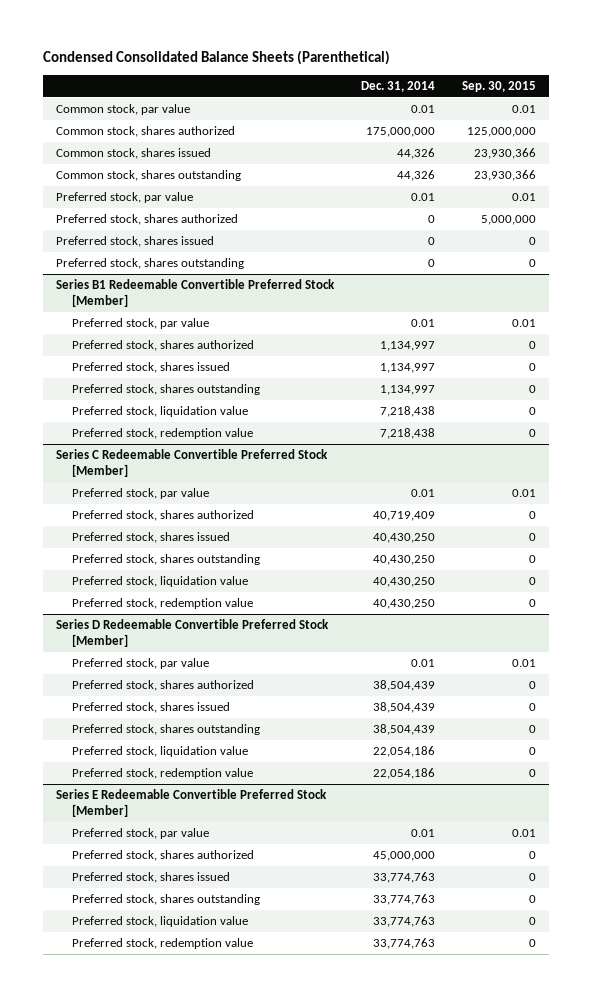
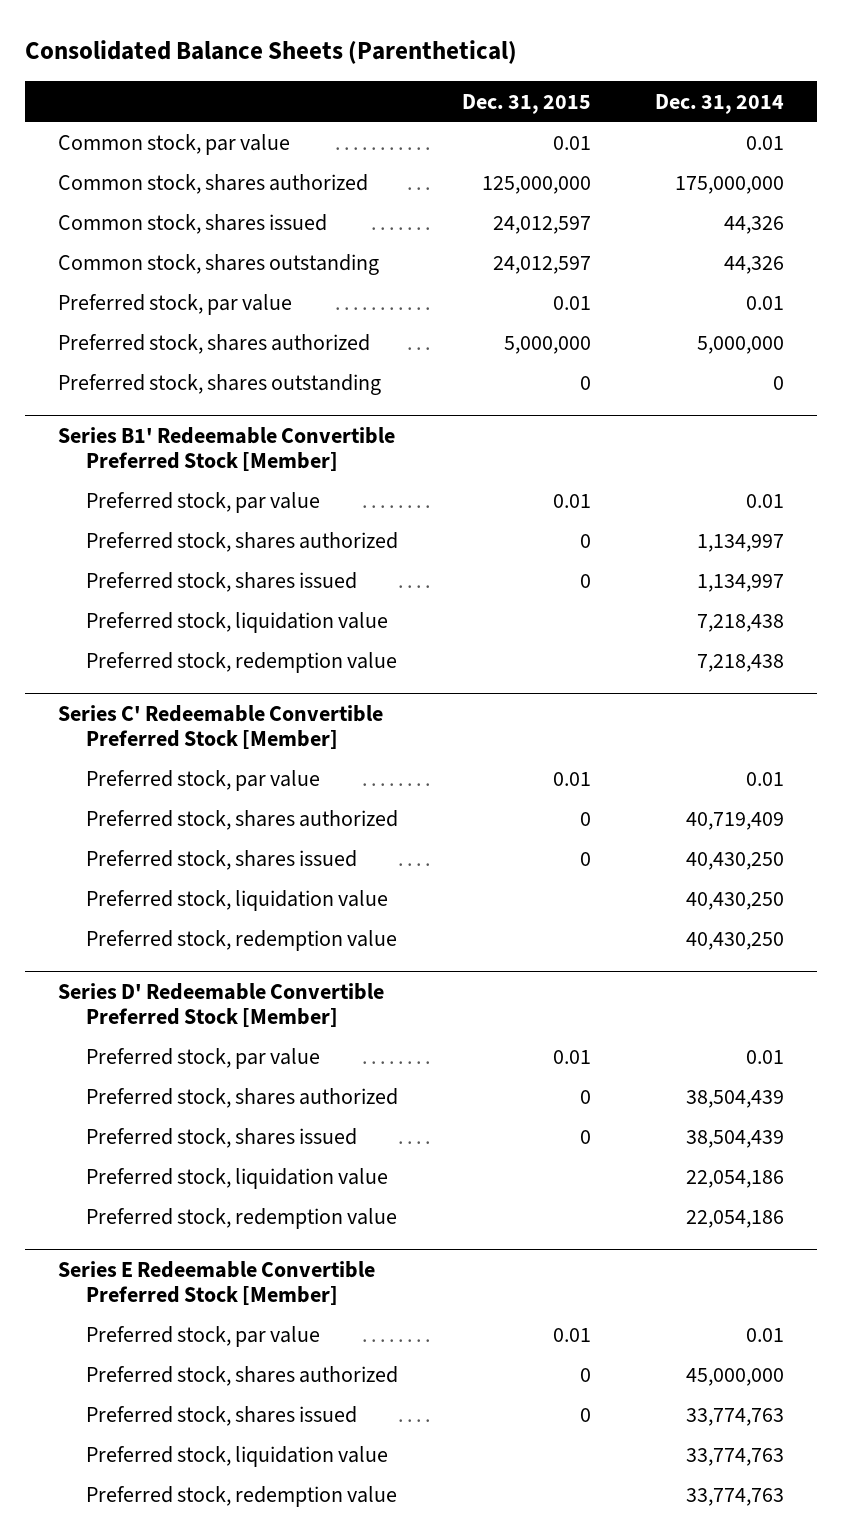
- Condensed Consolidated Balance Sheets (Parenthetical)
+ Consolidated Balance Sheets (Parenthetical)
- | Dec. 31, 2014 | Sep. 30, 2015
+ | Dec. 31, 2015 | Dec. 31, 2014
- Preferred stock, shares authorized | 0 | 5,000,000
- Preferred stock, shares issued | 0 | 0
+ Preferred stock, shares authorized | 5,000,000 | 5,000,000
- Series B1 Redeemable Convertible Preferred Stock [Member]
+ Series B1' Redeemable Convertible Preferred Stock [Member]
- Preferred stock, shares outstanding | 1,134,997 | 0
- Series C Redeemable Convertible Preferred Stock [Member]
+ Series C' Redeemable Convertible Preferred Stock [Member]
- Preferred stock, shares outstanding | 40,430,250 | 0
- Series D Redeemable Convertible Preferred Stock [Member]
+ Series D' Redeemable Convertible Preferred Stock [Member]
- Preferred stock, shares outstanding | 38,504,439 | 0
@ Series E Redeemable Convertible Preferred Stock [Member]
- Preferred stock, shares outstanding | 33,774,763 | 0

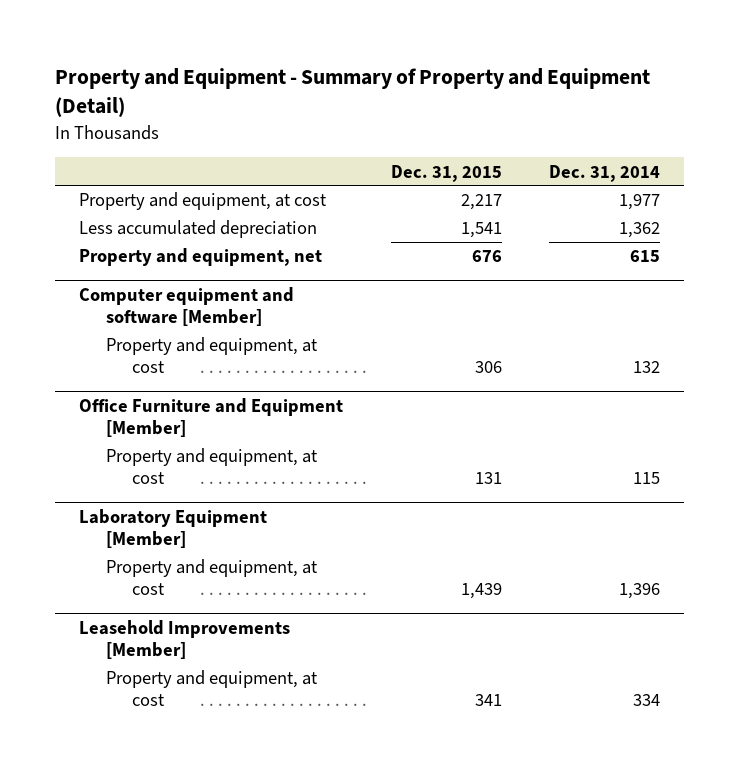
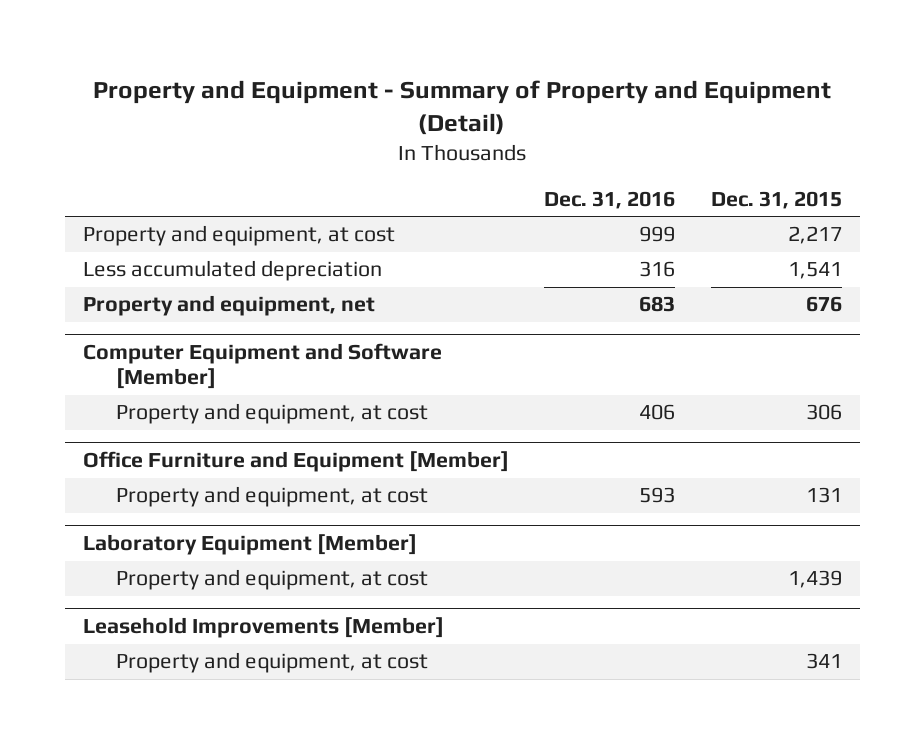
- | Dec. 31, 2015 | Dec. 31, 2014
+ | Dec. 31, 2016 | Dec. 31, 2015
- Computer equipment and software [Member]
+ Computer Equipment and Software [Member]

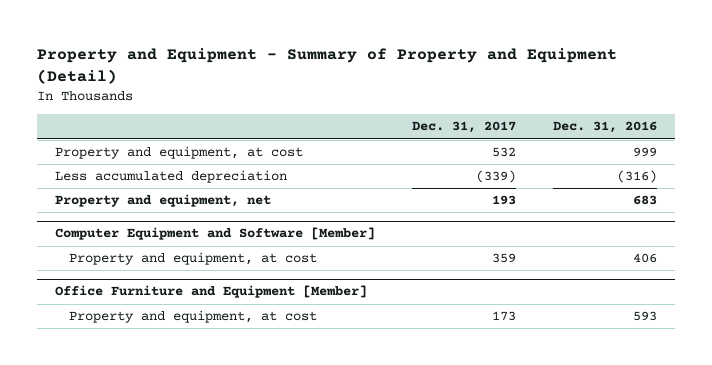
- | Dec. 31, 2016 | Dec. 31, 2015
+ | Dec. 31, 2017 | Dec. 31, 2016
- Less accumulated depreciation | 316 | 1,541
+ Less accumulated depreciation | (339) | (316)
- Laboratory Equipment [Member]
- Property and equipment, at cost | | 1,439
- Leasehold Improvements [Member]
- Property and equipment, at cost | | 341

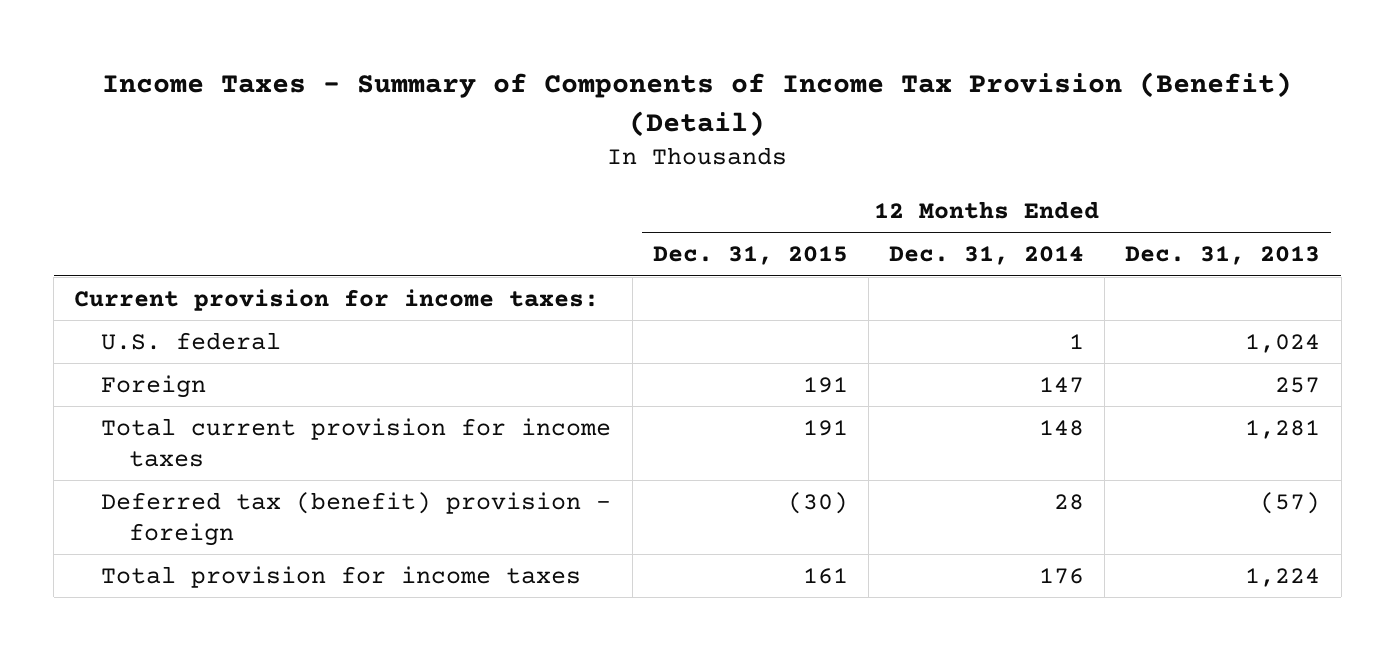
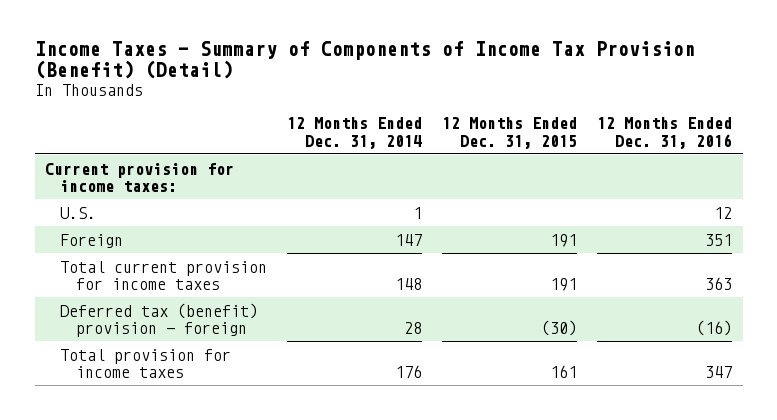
- | 12 Months Ended Dec. 31, 2015 | 12 Months Ended Dec. 31, 2014 | 12 Months Ended Dec. 31, 2013
+ | 12 Months Ended Dec. 31, 2014 | 12 Months Ended Dec. 31, 2015 | 12 Months Ended Dec. 31, 2016
- U.S. federal | | 1 | 1,024
+ U.S. | 1 | | 12

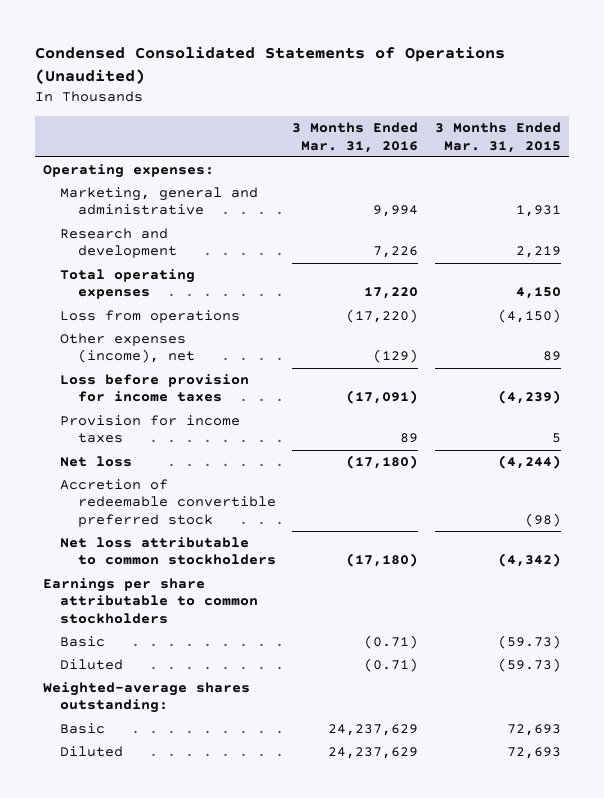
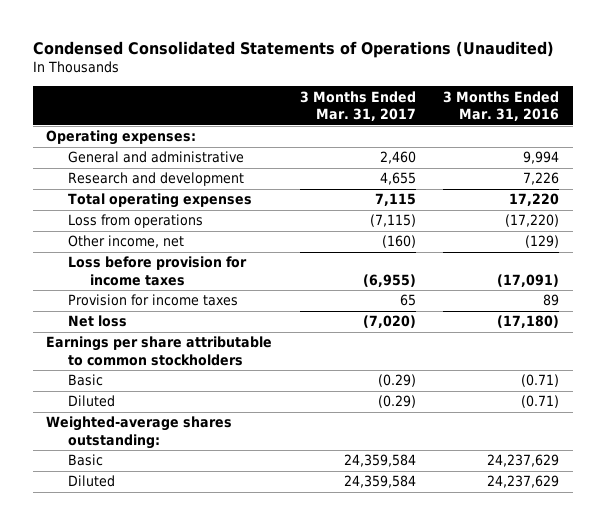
- | 3 Months Ended Mar. 31, 2016 | 3 Months Ended Mar. 31, 2015
+ | 3 Months Ended Mar. 31, 2017 | 3 Months Ended Mar. 31, 2016
- Marketing, general and administrative | 9,994 | 1,931
+ General and administrative | 2,460 | 9,994
- Other expenses (income), net | (129) | 89
+ Other income, net | (160) | (129)
- Accretion of redeemable convertible preferred stock | | (98)
- Net loss attributable to common stockholders | (17,180) | (4,342)

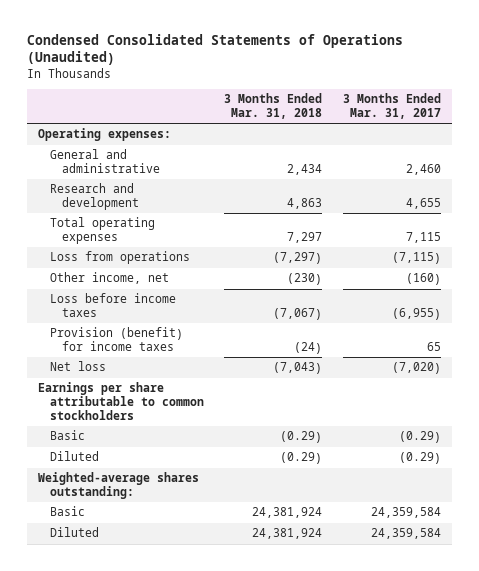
- | 3 Months Ended Mar. 31, 2017 | 3 Months Ended Mar. 31, 2016
+ | 3 Months Ended Mar. 31, 2018 | 3 Months Ended Mar. 31, 2017
- Loss before provision for income taxes | (6,955) | (17,091)
- Provision for income taxes | 65 | 89
+ Loss before income taxes | (7,067) | (6,955)
+ Provision (benefit) for income taxes | (24) | 65

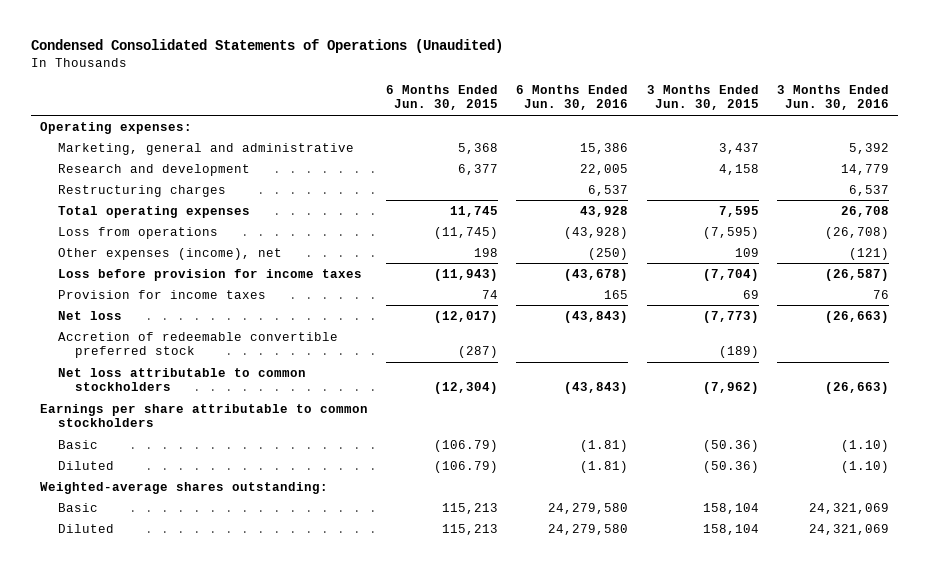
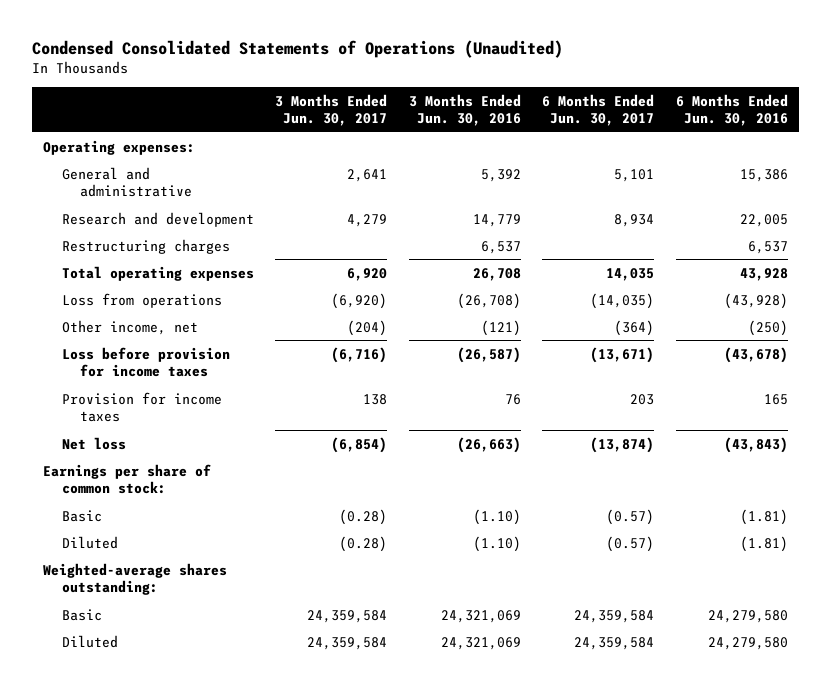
- | 6 Months Ended Jun. 30, 2015 | 6 Months Ended Jun. 30, 2016 | 3 Months Ended Jun. 30, 2015 | 3 Months Ended Jun. 30, 2016
+ | 3 Months Ended Jun. 30, 2017 | 3 Months Ended Jun. 30, 2016 | 6 Months Ended Jun. 30, 2017 | 6 Months Ended Jun. 30, 2016
- Marketing, general and administrative | 5,368 | 15,386 | 3,437 | 5,392
+ General and administrative | 2,641 | 5,392 | 5,101 | 15,386
- Other expenses (income), net | 198 | (250) | 109 | (121)
+ Other income, net | (204) | (121) | (364) | (250)
- Accretion of redeemable convertible preferred stock | (287) | | (189) |
- Net loss attributable to common stockholders | (12,304) | (43,843) | (7,962) | (26,663)
- Earnings per share attributable to common stockholders
+ Earnings per share of common stock:

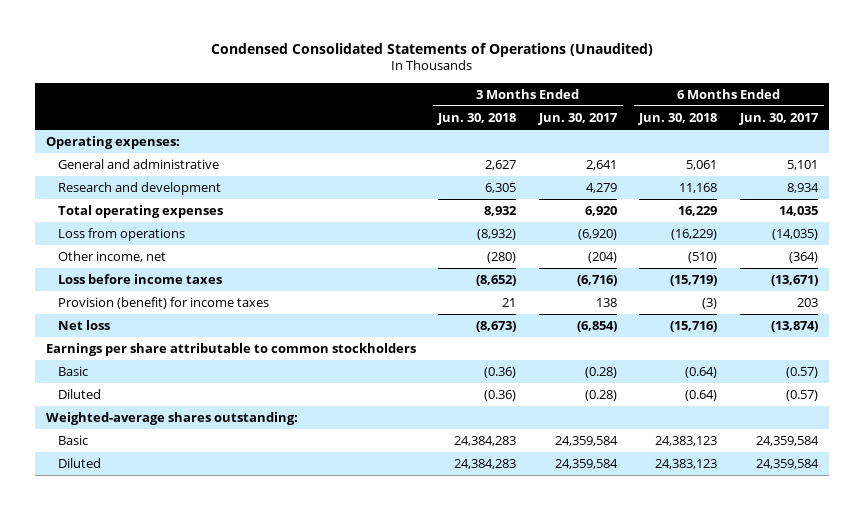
- | 3 Months Ended Jun. 30, 2017 | 3 Months Ended Jun. 30, 2016 | 6 Months Ended Jun. 30, 2017 | 6 Months Ended Jun. 30, 2016
+ | 3 Months Ended Jun. 30, 2018 | 3 Months Ended Jun. 30, 2017 | 6 Months Ended Jun. 30, 2018 | 6 Months Ended Jun. 30, 2017
- Restructuring charges | | 6,537 | | 6,537
- Loss before provision for income taxes | (6,716) | (26,587) | (13,671) | (43,678)
- Provision for income taxes | 138 | 76 | 203 | 165
+ Loss before income taxes | (8,652) | (6,716) | (15,719) | (13,671)
+ Provision (benefit) for income taxes | 21 | 138 | (3) | 203
- Earnings per share of common stock:
+ Earnings per share attributable to common stockholders

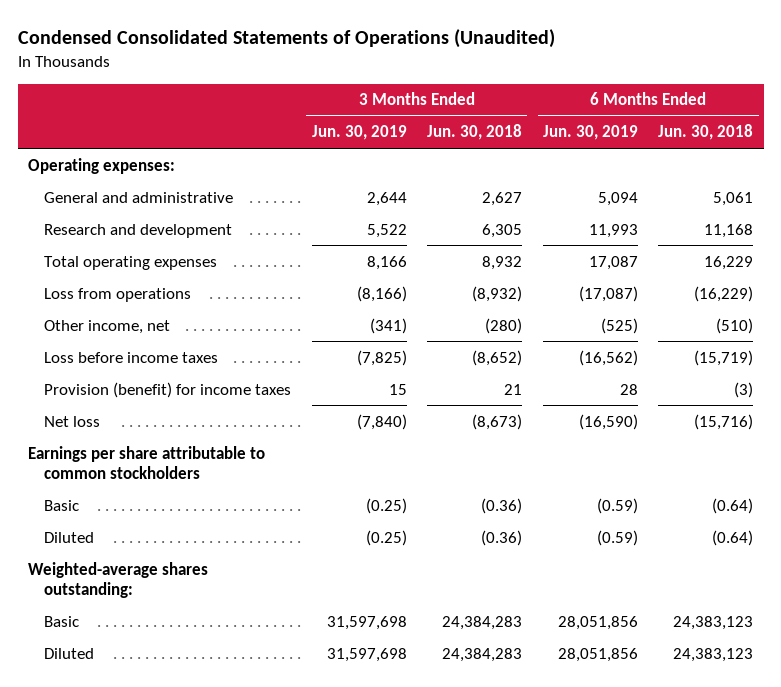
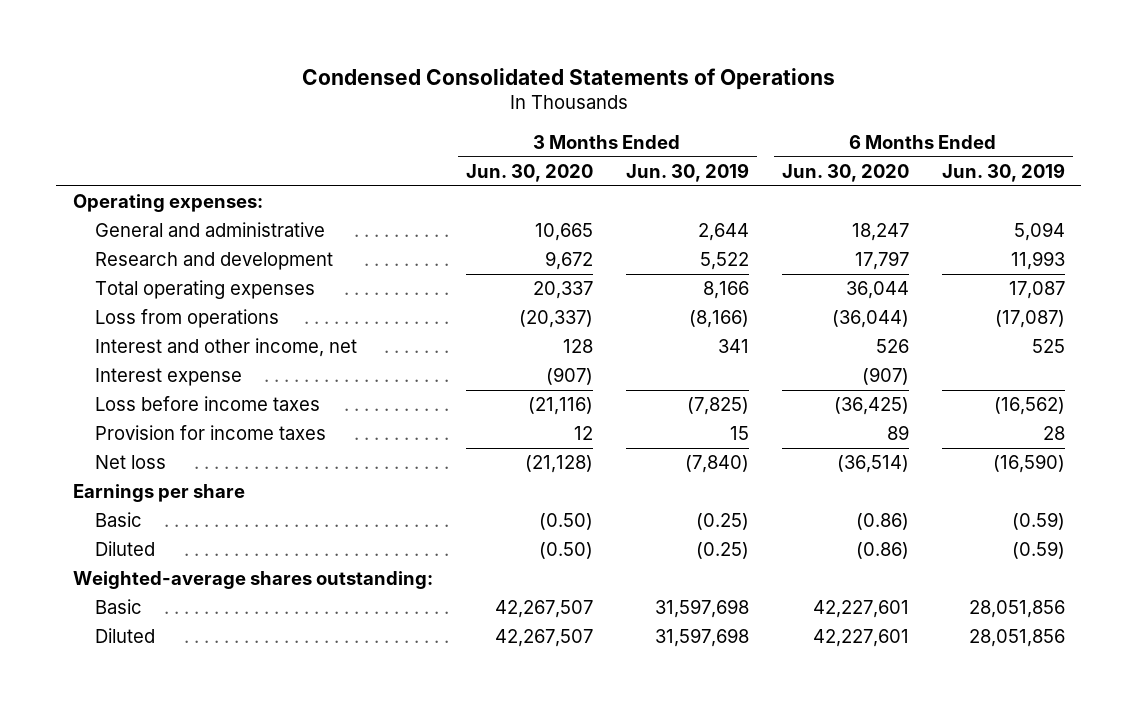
- Condensed Consolidated Statements of Operations (Unaudited)
+ Condensed Consolidated Statements of Operations
- | 3 Months Ended Jun. 30, 2019 | 3 Months Ended Jun. 30, 2018 | 6 Months Ended Jun. 30, 2019 | 6 Months Ended Jun. 30, 2018
+ | 3 Months Ended Jun. 30, 2020 | 3 Months Ended Jun. 30, 2019 | 6 Months Ended Jun. 30, 2020 | 6 Months Ended Jun. 30, 2019
- Other income, net | (341) | (280) | (525) | (510)
+ Interest and other income, net | 128 | 341 | 526 | 525
+ Interest expense | (907) | | (907) |
- Provision (benefit) for income taxes | 15 | 21 | 28 | (3)
+ Provision for income taxes | 12 | 15 | 89 | 28
- Earnings per share attributable to common stockholders
+ Earnings per share

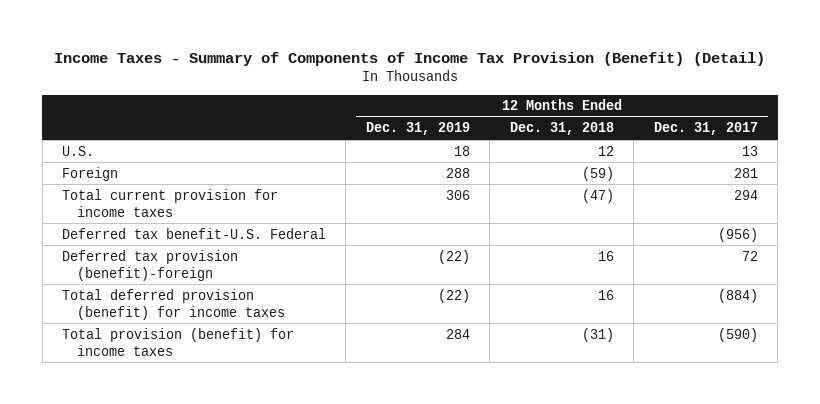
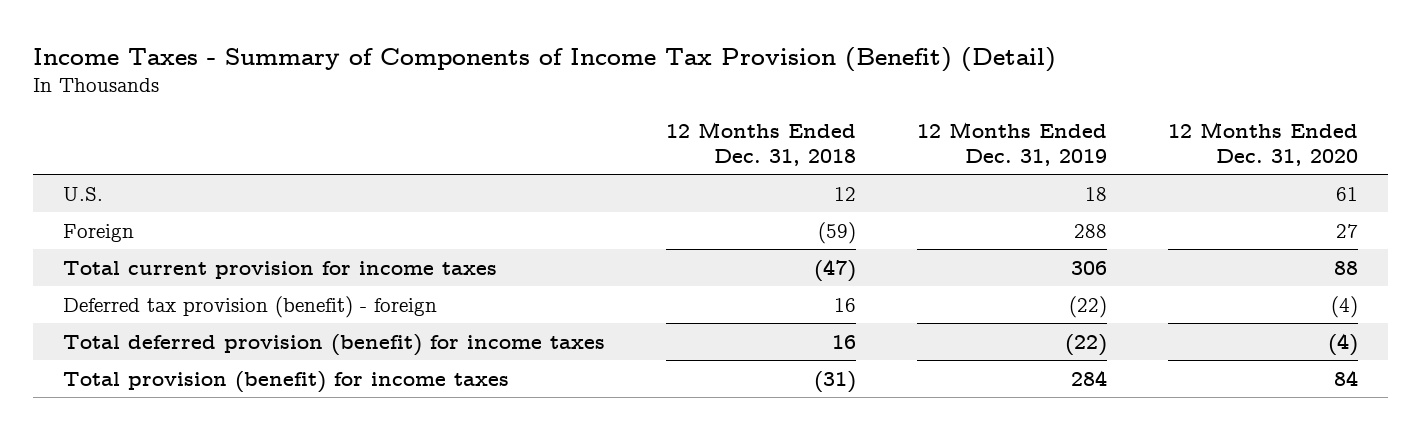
- | 12 Months Ended Dec. 31, 2019 | 12 Months Ended Dec. 31, 2018 | 12 Months Ended Dec. 31, 2017
+ | 12 Months Ended Dec. 31, 2018 | 12 Months Ended Dec. 31, 2019 | 12 Months Ended Dec. 31, 2020
- Deferred tax benefit-U.S. Federal | | | (956)
- Deferred tax provision (benefit)-foreign | (22) | 16 | 72
+ Deferred tax provision (benefit) - foreign | 16 | (22) | (4)

